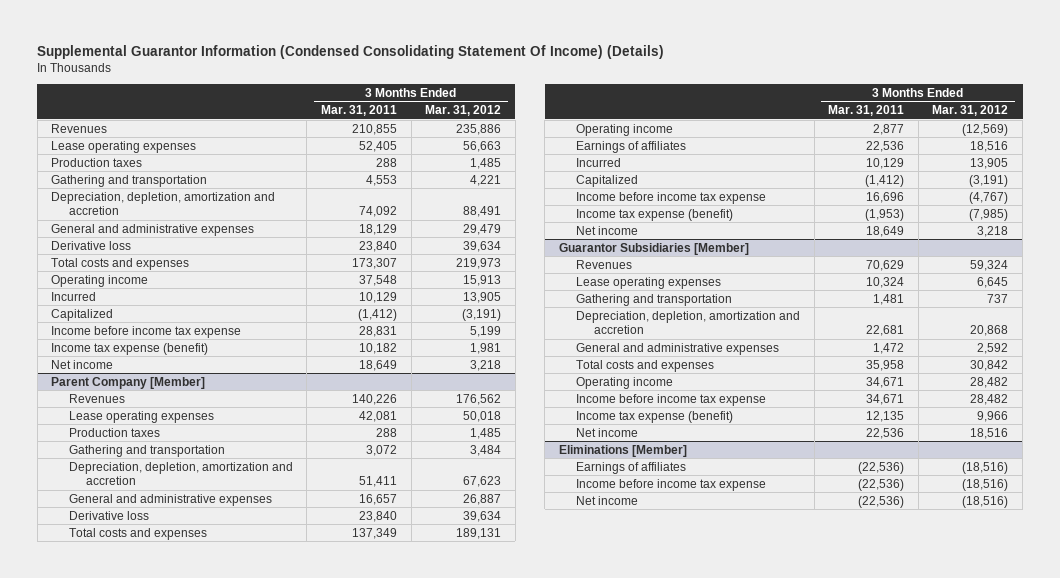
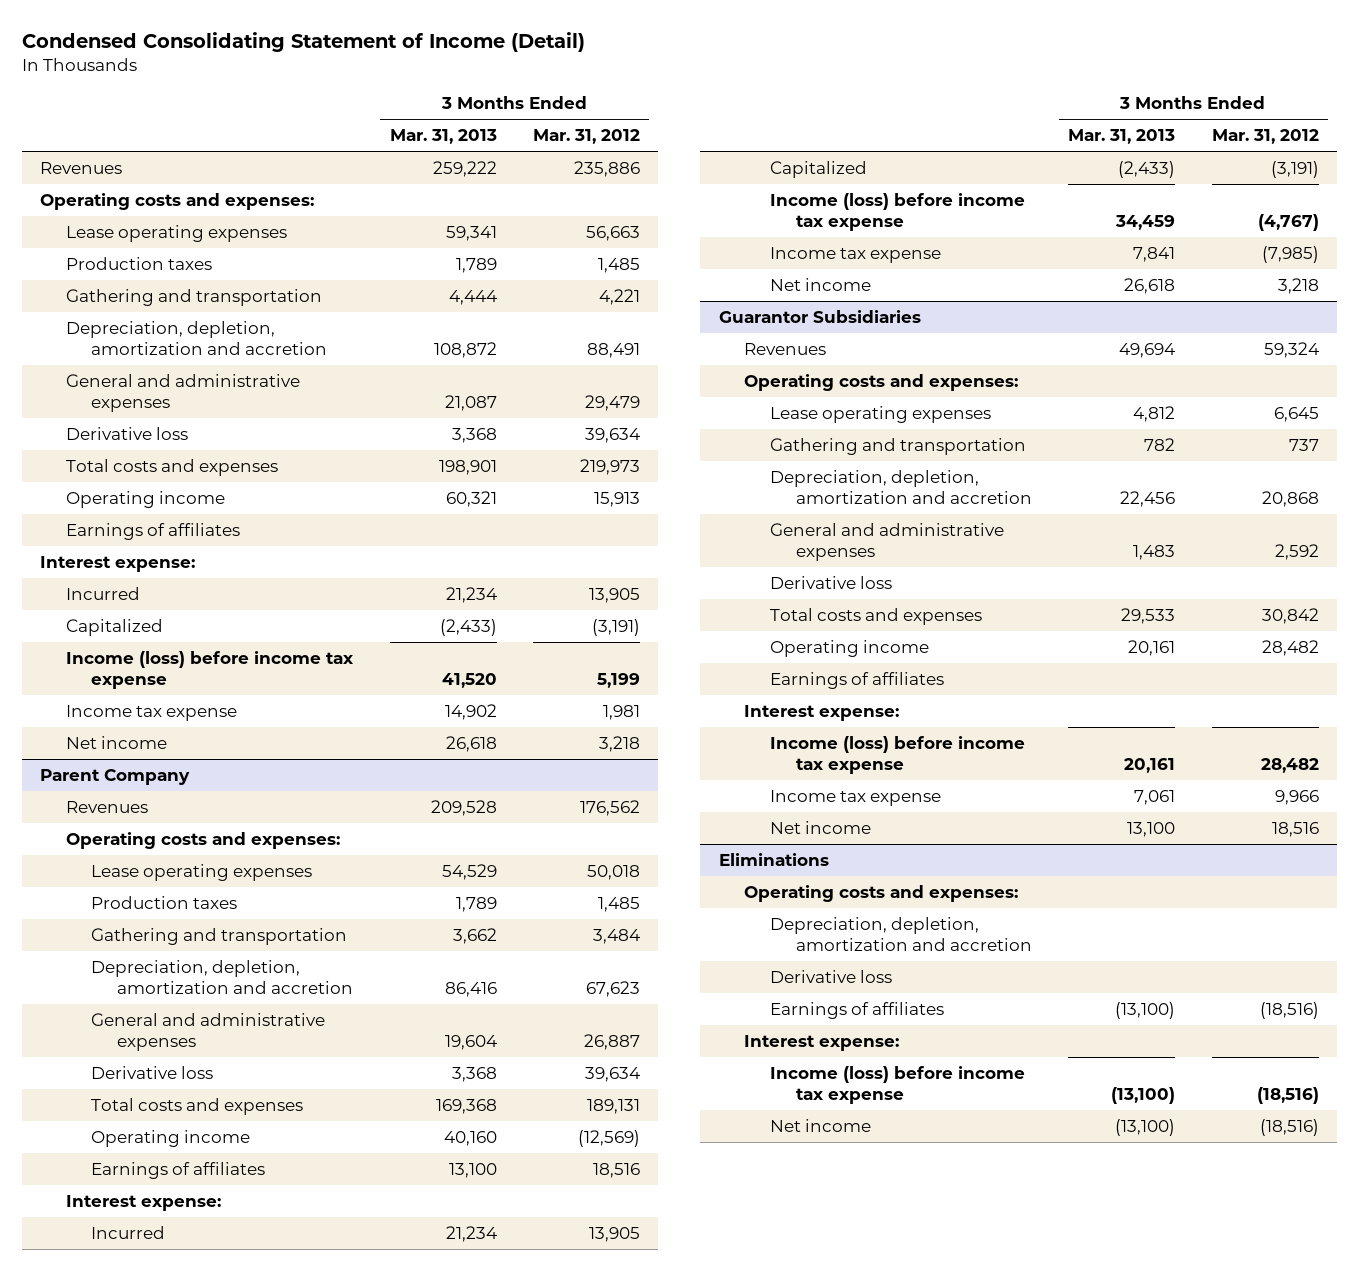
- Supplemental Guarantor Information (Condensed Consolidating Statement Of Income) (Details)
+ Condensed Consolidating Statement of Income (Detail)
- | 3 Months Ended Mar. 31, 2011 | 3 Months Ended Mar. 31, 2012
+ | 3 Months Ended Mar. 31, 2013 | 3 Months Ended Mar. 31, 2012
+ Operating costs and expenses:
+ Earnings of affiliates
+ Interest expense:
- Income before income tax expense | 28,831 | 5,199
- Income tax expense (benefit) | 10,182 | 1,981
+ Income (loss) before income tax expense | 41,520 | 5,199
+ Income tax expense | 14,902 | 1,981
- Parent Company [Member]
+ Parent Company
+ Operating costs and expenses:
+ Interest expense:
- Income before income tax expense | 16,696 | (4,767)
- Income tax expense (benefit) | (1,953) | (7,985)
+ Income (loss) before income tax expense | 34,459 | (4,767)
+ Income tax expense | 7,841 | (7,985)
- Guarantor Subsidiaries [Member]
+ Guarantor Subsidiaries
+ Operating costs and expenses:
+ Derivative loss
- Income before income tax expense | 34,671 | 28,482
- Income tax expense (benefit) | 12,135 | 9,966
+ Earnings of affiliates
+ Interest expense:
+ Income (loss) before income tax expense | 20,161 | 28,482
+ Income tax expense | 7,061 | 9,966
- Eliminations [Member]
+ Eliminations
+ Operating costs and expenses:
+ Depreciation, depletion, amortization and accretion
+ Derivative loss
- Income before income tax expense | (22,536) | (18,516)
+ Interest expense:
+ Income (loss) before income tax expense | (13,100) | (18,516)

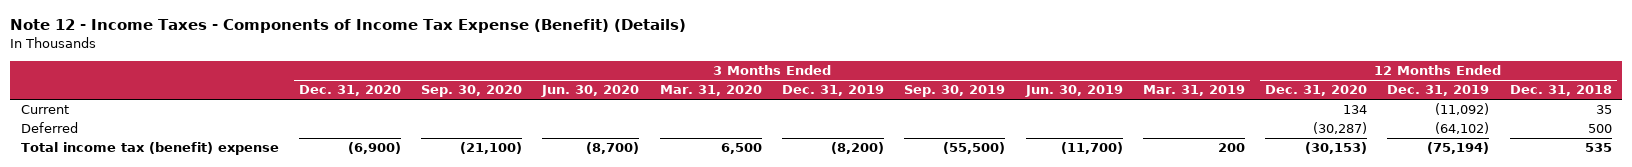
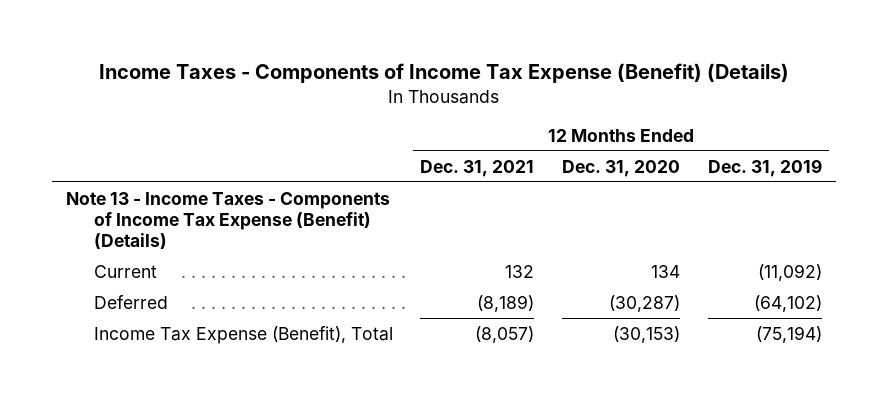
- Note 12 - Income Taxes - Components of Income Tax Expense (Benefit) (Details)
+ Income Taxes - Components of Income Tax Expense (Benefit) (Details)
- | 3 Months Ended Dec. 31, 2020 | 3 Months Ended Sep. 30, 2020 | 3 Months Ended Jun. 30, 2020 | 3 Months Ended Mar. 31, 2020 | 3 Months Ended Dec. 31, 2019 | 3 Months Ended Sep. 30, 2019 | 3 Months Ended Jun. 30, 2019 | 3 Months Ended Mar. 31, 2019 | 12 Months Ended Dec. 31, 2020 | 12 Months Ended Dec. 31, 2019 | 12 Months Ended Dec. 31, 2018
+ | 12 Months Ended Dec. 31, 2021 | 12 Months Ended Dec. 31, 2020 | 12 Months Ended Dec. 31, 2019
+ Note 13 - Income Taxes - Components of Income Tax Expense (Benefit) (Details)
- Total income tax (benefit) expense | (6,900) | (21,100) | (8,700) | 6,500 | (8,200) | (55,500) | (11,700) | 200 | (30,153) | (75,194) | 535
+ Income Tax Expense (Benefit), Total | (8,057) | (30,153) | (75,194)

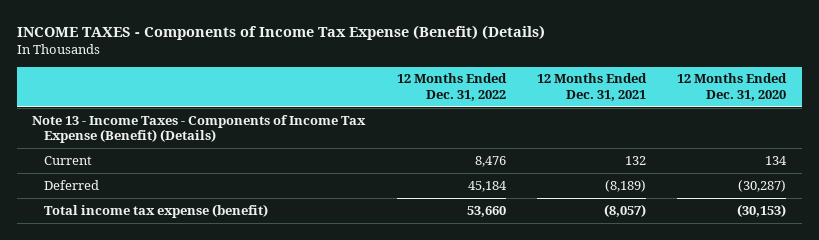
- Income Taxes - Components of Income Tax Expense (Benefit) (Details)
+ INCOME TAXES - Components of Income Tax Expense (Benefit) (Details)
- | 12 Months Ended Dec. 31, 2021 | 12 Months Ended Dec. 31, 2020 | 12 Months Ended Dec. 31, 2019
+ | 12 Months Ended Dec. 31, 2022 | 12 Months Ended Dec. 31, 2021 | 12 Months Ended Dec. 31, 2020
- Income Tax Expense (Benefit), Total | (8,057) | (30,153) | (75,194)
+ Total income tax expense (benefit) | 53,660 | (8,057) | (30,153)

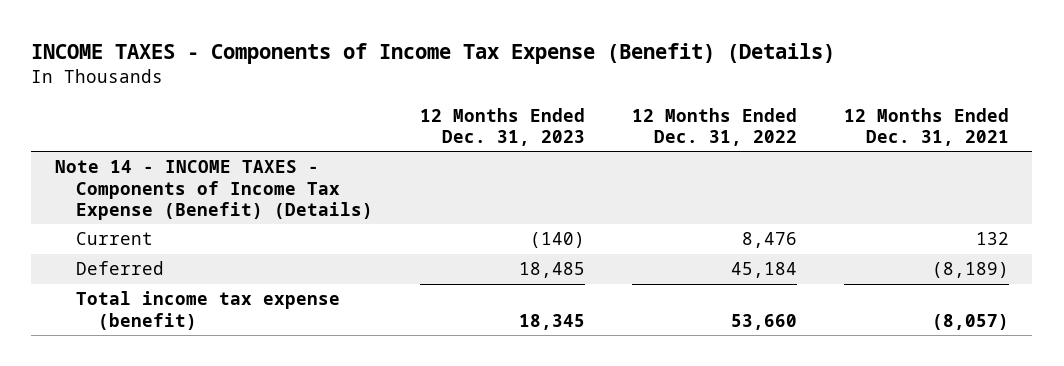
- | 12 Months Ended Dec. 31, 2022 | 12 Months Ended Dec. 31, 2021 | 12 Months Ended Dec. 31, 2020
+ | 12 Months Ended Dec. 31, 2023 | 12 Months Ended Dec. 31, 2022 | 12 Months Ended Dec. 31, 2021
- Note 13 - Income Taxes - Components of Income Tax Expense (Benefit) (Details)
+ Note 14 - INCOME TAXES - Components of Income Tax Expense (Benefit) (Details)

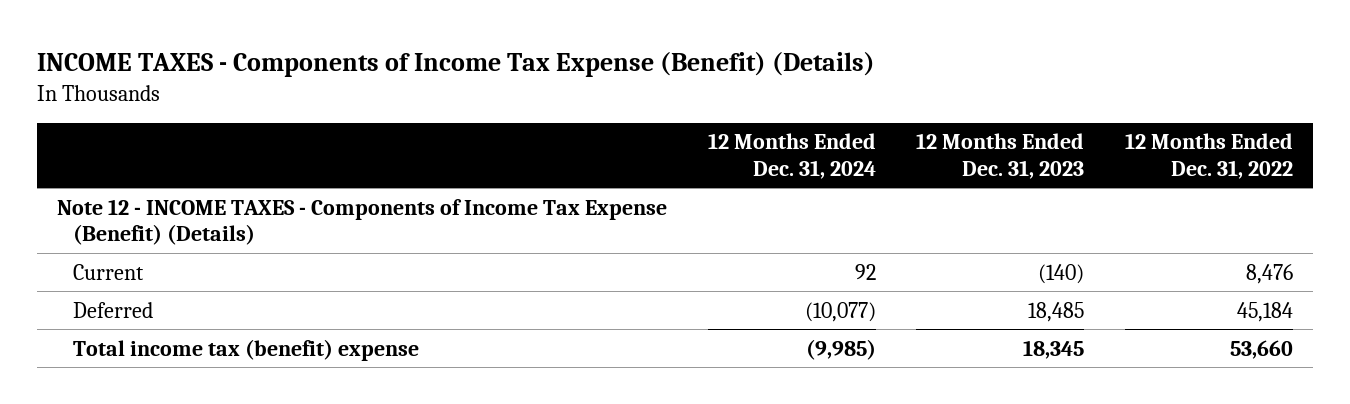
- | 12 Months Ended Dec. 31, 2023 | 12 Months Ended Dec. 31, 2022 | 12 Months Ended Dec. 31, 2021
+ | 12 Months Ended Dec. 31, 2024 | 12 Months Ended Dec. 31, 2023 | 12 Months Ended Dec. 31, 2022
- Note 14 - INCOME TAXES - Components of Income Tax Expense (Benefit) (Details)
+ Note 12 - INCOME TAXES - Components of Income Tax Expense (Benefit) (Details)
- Total income tax expense (benefit) | 18,345 | 53,660 | (8,057)
+ Total income tax (benefit) expense | (9,985) | 18,345 | 53,660

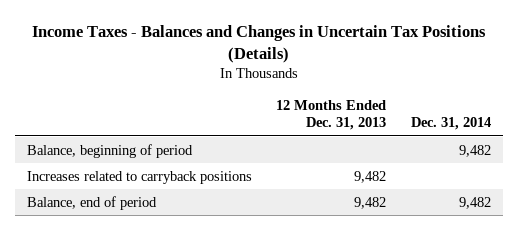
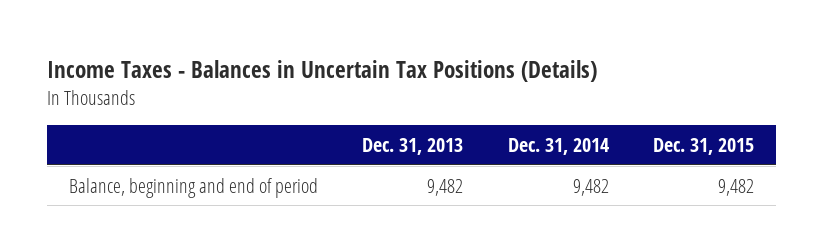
- Income Taxes - Balances and Changes in Uncertain Tax Positions (Details)
+ Income Taxes - Balances in Uncertain Tax Positions (Details)
- | 12 Months Ended Dec. 31, 2013 | Dec. 31, 2014
+ | Dec. 31, 2013 | Dec. 31, 2014 | Dec. 31, 2015
- Balance, beginning of period | | 9,482
- Increases related to carryback positions | 9,482 |
- Balance, end of period | 9,482 | 9,482
+ Balance, beginning and end of period | 9,482 | 9,482 | 9,482

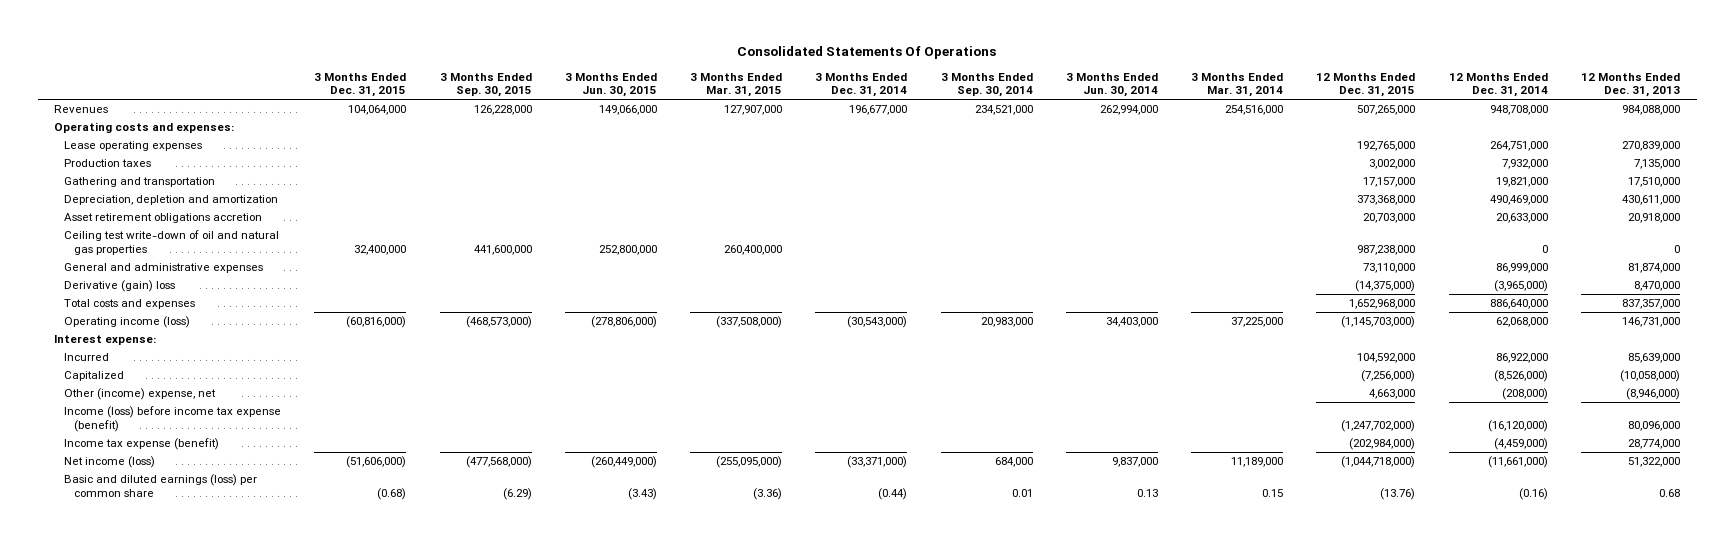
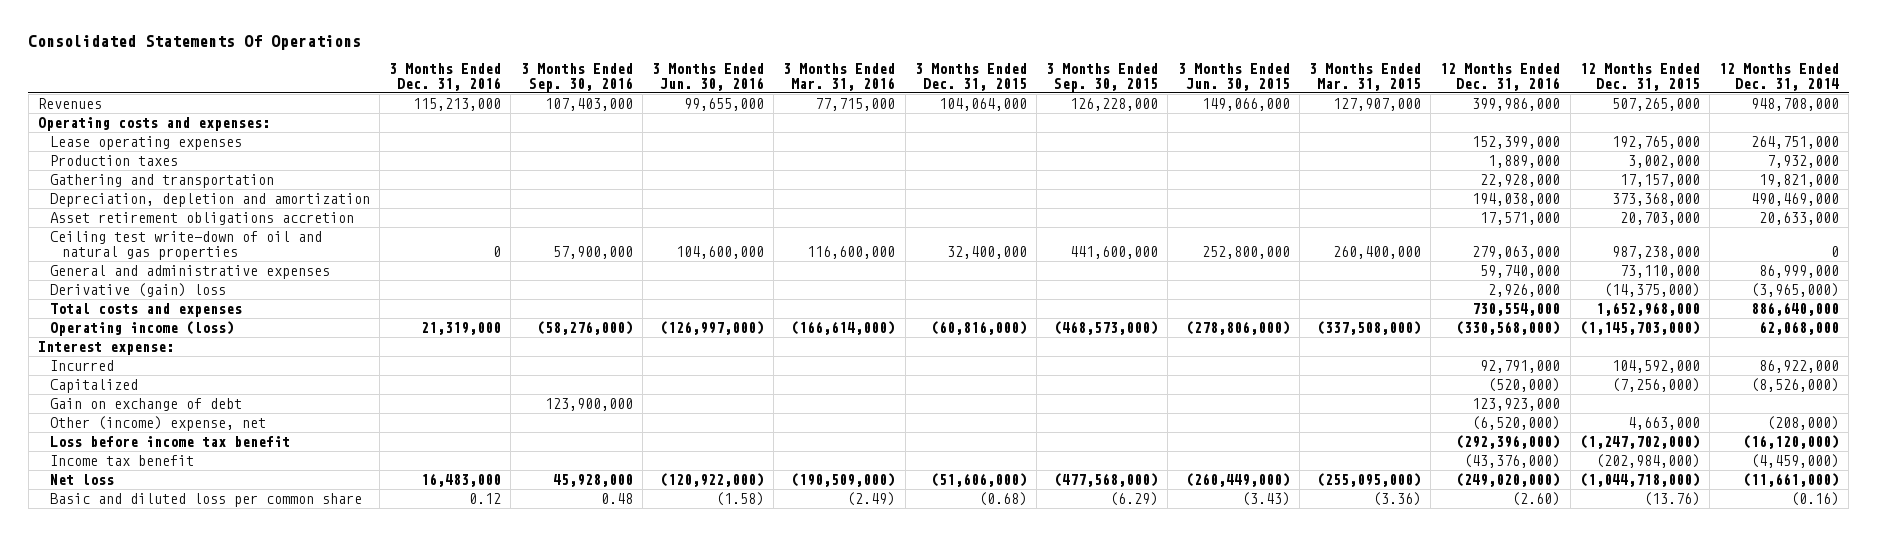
- | 3 Months Ended Dec. 31, 2015 | 3 Months Ended Sep. 30, 2015 | 3 Months Ended Jun. 30, 2015 | 3 Months Ended Mar. 31, 2015 | 3 Months Ended Dec. 31, 2014 | 3 Months Ended Sep. 30, 2014 | 3 Months Ended Jun. 30, 2014 | 3 Months Ended Mar. 31, 2014 | 12 Months Ended Dec. 31, 2015 | 12 Months Ended Dec. 31, 2014 | 12 Months Ended Dec. 31, 2013
+ | 3 Months Ended Dec. 31, 2016 | 3 Months Ended Sep. 30, 2016 | 3 Months Ended Jun. 30, 2016 | 3 Months Ended Mar. 31, 2016 | 3 Months Ended Dec. 31, 2015 | 3 Months Ended Sep. 30, 2015 | 3 Months Ended Jun. 30, 2015 | 3 Months Ended Mar. 31, 2015 | 12 Months Ended Dec. 31, 2016 | 12 Months Ended Dec. 31, 2015 | 12 Months Ended Dec. 31, 2014
+ Gain on exchange of debt | | 123,900,000 | | | | | | | 123,923,000 | |
- Income (loss) before income tax expense (benefit) | | | | | | | | | (1,247,702,000) | (16,120,000) | 80,096,000
- Income tax expense (benefit) | | | | | | | | | (202,984,000) | (4,459,000) | 28,774,000
- Net income (loss) | (51,606,000) | (477,568,000) | (260,449,000) | (255,095,000) | (33,371,000) | 684,000 | 9,837,000 | 11,189,000 | (1,044,718,000) | (11,661,000) | 51,322,000
- Basic and diluted earnings (loss) per common share | (0.68) | (6.29) | (3.43) | (3.36) | (0.44) | 0.01 | 0.13 | 0.15 | (13.76) | (0.16) | 0.68
+ Loss before income tax benefit | | | | | | | | | (292,396,000) | (1,247,702,000) | (16,120,000)
+ Income tax benefit | | | | | | | | | (43,376,000) | (202,984,000) | (4,459,000)
+ Net loss | 16,483,000 | 45,928,000 | (120,922,000) | (190,509,000) | (51,606,000) | (477,568,000) | (260,449,000) | (255,095,000) | (249,020,000) | (1,044,718,000) | (11,661,000)
+ Basic and diluted loss per common share | 0.12 | 0.48 | (1.58) | (2.49) | (0.68) | (6.29) | (3.43) | (3.36) | (2.60) | (13.76) | (0.16)

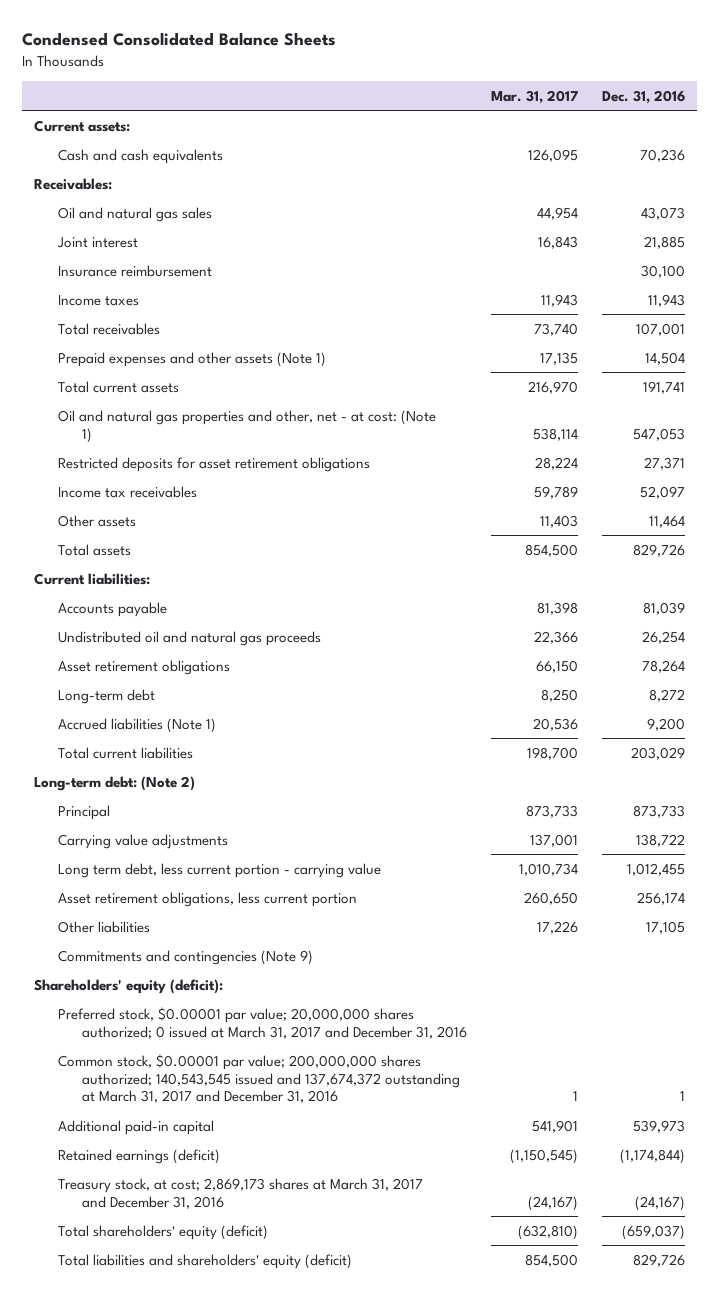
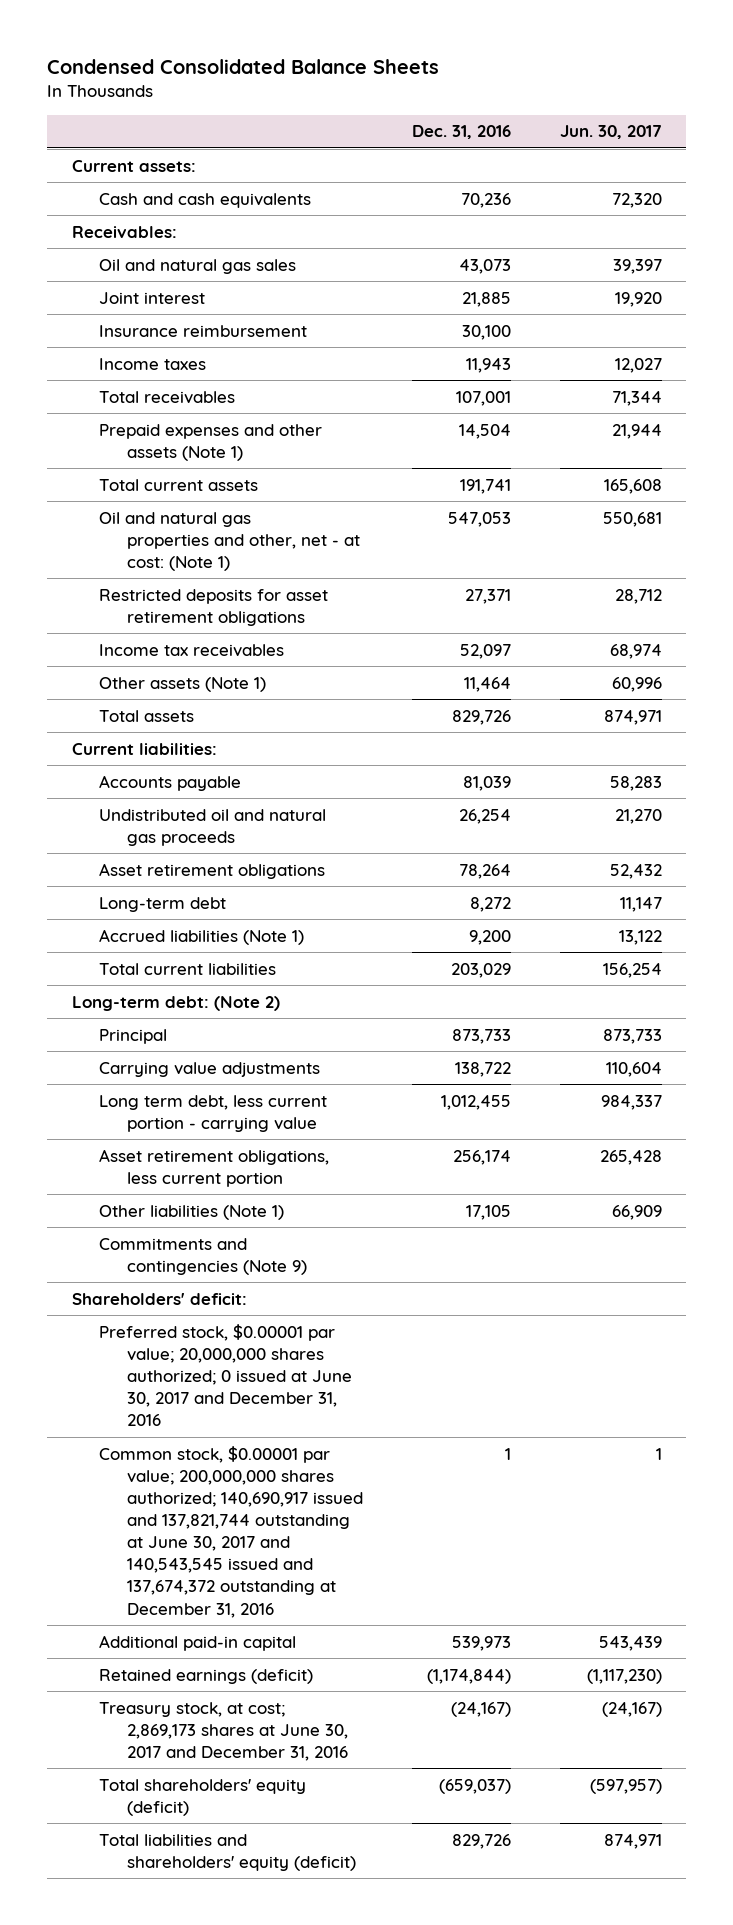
- | Mar. 31, 2017 | Dec. 31, 2016
+ | Dec. 31, 2016 | Jun. 30, 2017
- Other assets | 11,403 | 11,464
+ Other assets (Note 1) | 11,464 | 60,996
- Other liabilities | 17,226 | 17,105
+ Other liabilities (Note 1) | 17,105 | 66,909
- Shareholders' equity (deficit):
- Preferred stock, $0.00001 par value; 20,000,000 shares authorized; 0 issued at March 31, 2017 and December 31, 2016
- Common stock, $0.00001 par value; 200,000,000 shares authorized; 140,543,545 issued and 137,674,372 outstanding at March 31, 2017 and December 31, 2016 | 1 | 1
+ Shareholders' deficit:
+ Preferred stock, $0.00001 par value; 20,000,000 shares authorized; 0 issued at June 30, 2017 and December 31, 2016
+ Common stock, $0.00001 par value; 200,000,000 shares authorized; 140,690,917 issued and 137,821,744 outstanding at June 30, 2017 and 140,543,545 issued and 137,674,372 outstanding at December 31, 2016 | 1 | 1
- Treasury stock, at cost; 2,869,173 shares at March 31, 2017 and December 31, 2016 | (24,167) | (24,167)
+ Treasury stock, at cost; 2,869,173 shares at June 30, 2017 and December 31, 2016 | (24,167) | (24,167)

